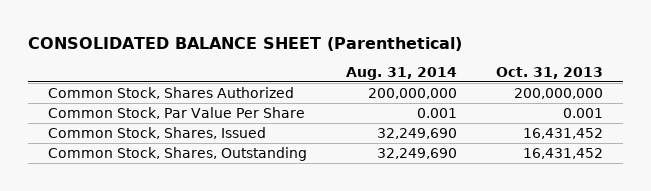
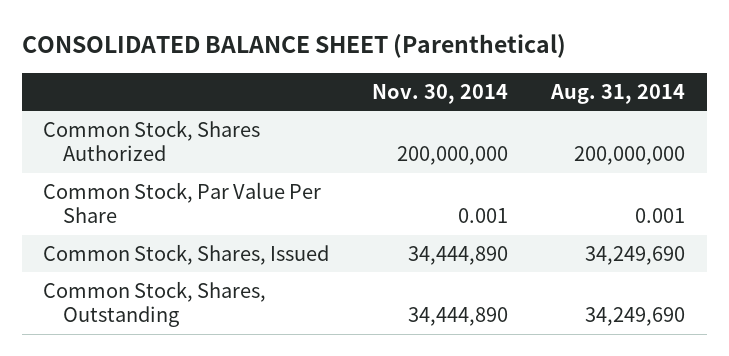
- | Aug. 31, 2014 | Oct. 31, 2013
+ | Nov. 30, 2014 | Aug. 31, 2014
- Common Stock, Shares, Issued | 32,249,690 | 16,431,452
- Common Stock, Shares, Outstanding | 32,249,690 | 16,431,452
+ Common Stock, Shares, Issued | 34,444,890 | 34,249,690
+ Common Stock, Shares, Outstanding | 34,444,890 | 34,249,690

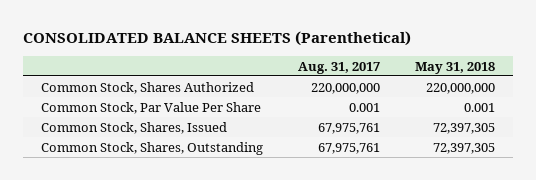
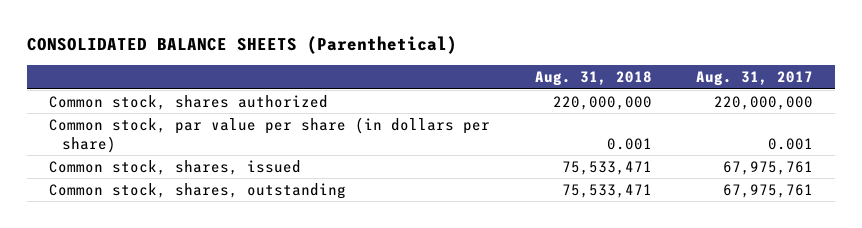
- | Aug. 31, 2017 | May 31, 2018
+ | Aug. 31, 2018 | Aug. 31, 2017
- Common Stock, Shares Authorized | 220,000,000 | 220,000,000
- Common Stock, Par Value Per Share | 0.001 | 0.001
- Common Stock, Shares, Issued | 67,975,761 | 72,397,305
- Common Stock, Shares, Outstanding | 67,975,761 | 72,397,305
+ Common stock, shares authorized | 220,000,000 | 220,000,000
+ Common stock, par value per share (in dollars per share) | 0.001 | 0.001
+ Common stock, shares, issued | 75,533,471 | 67,975,761
+ Common stock, shares, outstanding | 75,533,471 | 67,975,761

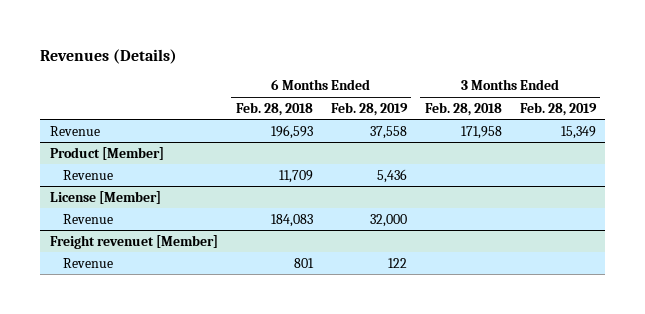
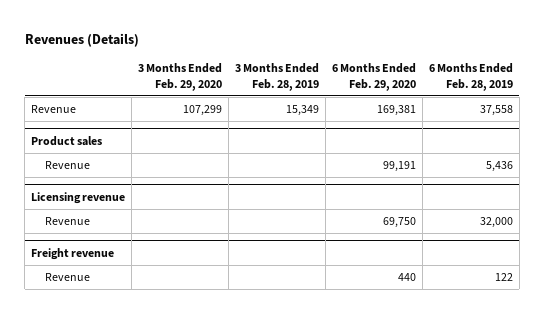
- | 6 Months Ended Feb. 28, 2018 | 6 Months Ended Feb. 28, 2019 | 3 Months Ended Feb. 28, 2018 | 3 Months Ended Feb. 28, 2019
+ | 3 Months Ended Feb. 29, 2020 | 3 Months Ended Feb. 28, 2019 | 6 Months Ended Feb. 29, 2020 | 6 Months Ended Feb. 28, 2019
- Product [Member]
+ Product sales
- License [Member]
+ Licensing revenue
- Freight revenuet [Member]
+ Freight revenue

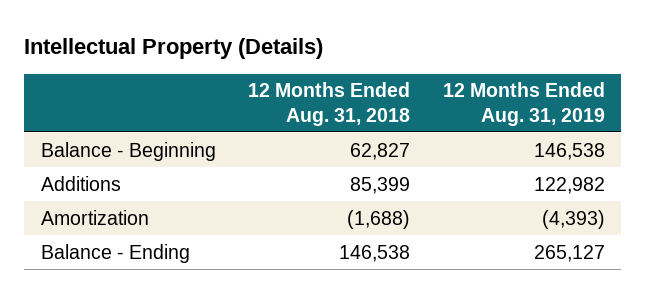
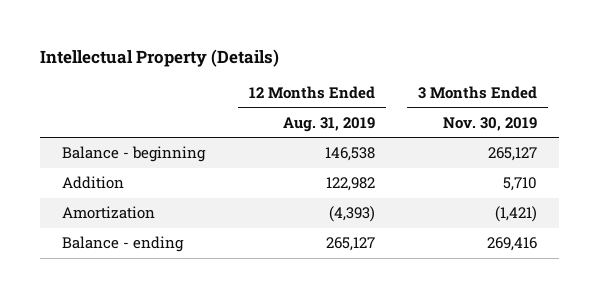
- | 12 Months Ended Aug. 31, 2018 | 12 Months Ended Aug. 31, 2019
+ | 12 Months Ended Aug. 31, 2019 | 3 Months Ended Nov. 30, 2019
- Balance - Beginning | 62,827 | 146,538
- Additions | 85,399 | 122,982
+ Balance - beginning | 146,538 | 265,127
+ Addition | 122,982 | 5,710
- Balance - Ending | 146,538 | 265,127
+ Balance - ending | 265,127 | 269,416

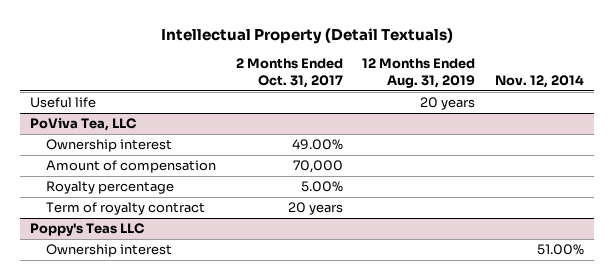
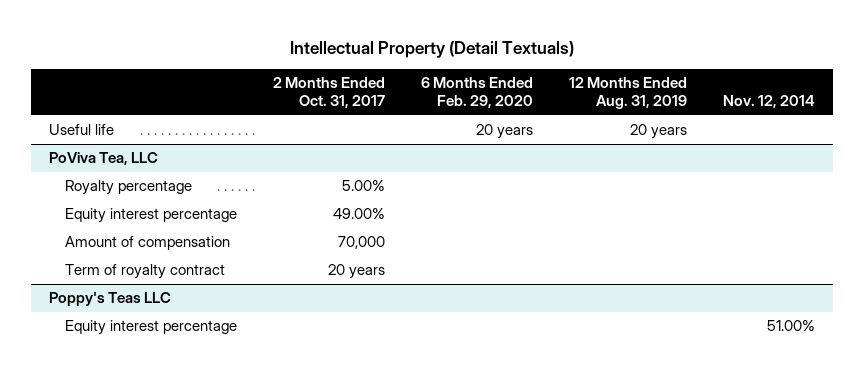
- | 2 Months Ended Oct. 31, 2017 | 12 Months Ended Aug. 31, 2019 | Nov. 12, 2014
+ | 2 Months Ended Oct. 31, 2017 | 6 Months Ended Feb. 29, 2020 | 12 Months Ended Aug. 31, 2019 | Nov. 12, 2014
@ PoViva Tea, LLC
- Ownership interest | 49.00% | |
+ Equity interest percentage | 49.00% | | |
moved down: Amount of compensation | 70,000 | | |
@ Poppy's Teas LLC
- Ownership interest | | | 51.00%
+ Equity interest percentage | | | | 51.00%

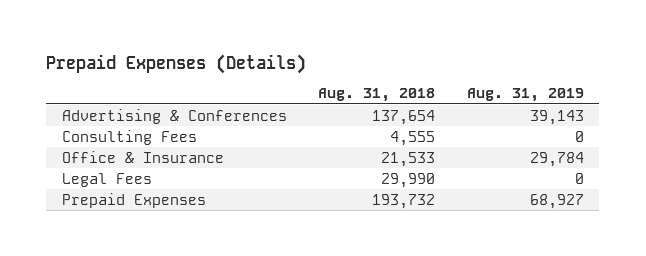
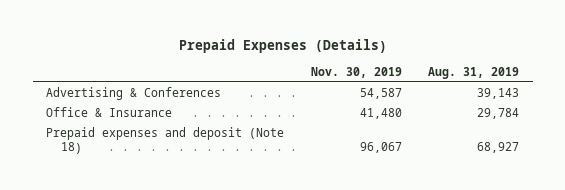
- | Aug. 31, 2018 | Aug. 31, 2019
+ | Nov. 30, 2019 | Aug. 31, 2019
- Consulting Fees | 4,555 | 0
- Legal Fees | 29,990 | 0
- Prepaid Expenses | 193,732 | 68,927
+ Prepaid expenses and deposit (Note 18) | 96,067 | 68,927

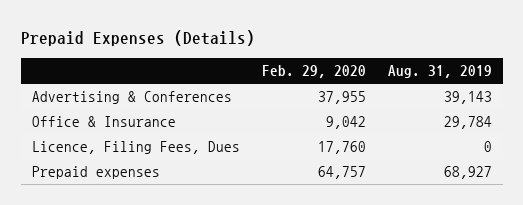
- | Nov. 30, 2019 | Aug. 31, 2019
+ | Feb. 29, 2020 | Aug. 31, 2019
- Prepaid expenses and deposit (Note 18) | 96,067 | 68,927
+ Licence, Filing Fees, Dues | 17,760 | 0
+ Prepaid expenses | 64,757 | 68,927

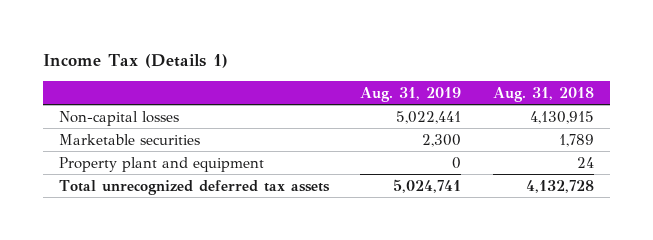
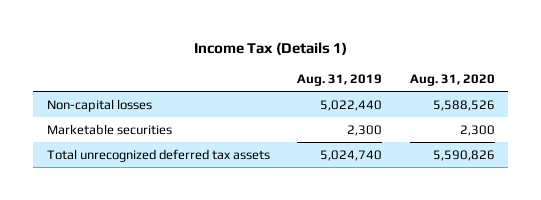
- | Aug. 31, 2019 | Aug. 31, 2018
+ | Aug. 31, 2019 | Aug. 31, 2020
- Non-capital losses | 5,022,441 | 4,130,915
+ Non-capital losses | 5,022,440 | 5,588,526
- Property plant and equipment | 0 | 24
- Total unrecognized deferred tax assets | 5,024,741 | 4,132,728
+ Total unrecognized deferred tax assets | 5,024,740 | 5,590,826

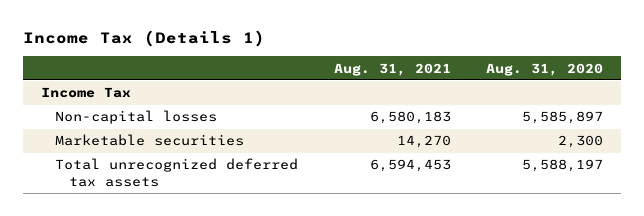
- | Aug. 31, 2019 | Aug. 31, 2020
+ | Aug. 31, 2021 | Aug. 31, 2020
- Non-capital losses | 5,022,440 | 5,588,526
+ Income Tax
+ Non-capital losses | 6,580,183 | 5,585,897
- Total unrecognized deferred tax assets | 5,024,740 | 5,590,826
+ Total unrecognized deferred tax assets | 6,594,453 | 5,588,197

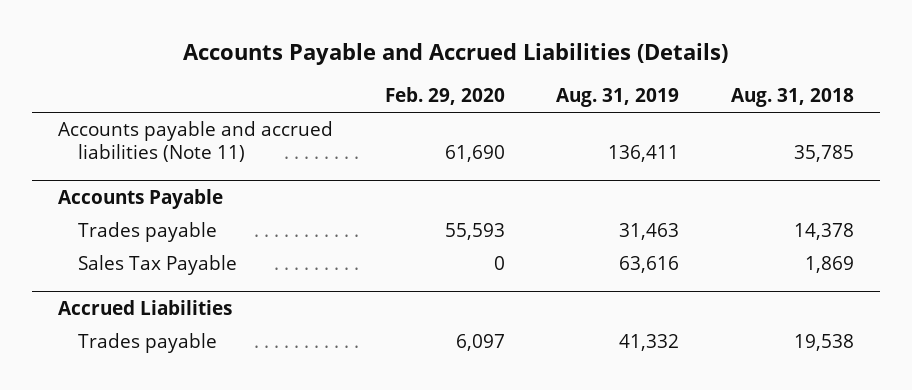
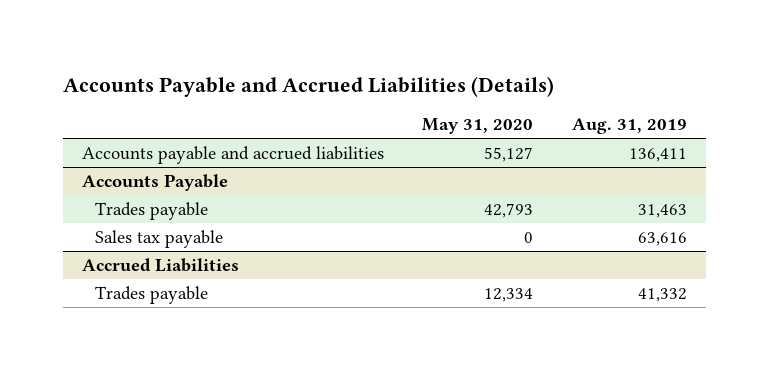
- | Feb. 29, 2020 | Aug. 31, 2019 | Aug. 31, 2018
+ | May 31, 2020 | Aug. 31, 2019
- Accounts payable and accrued liabilities (Note 11) | 61,690 | 136,411 | 35,785
+ Accounts payable and accrued liabilities | 55,127 | 136,411
@ Accounts Payable
- Sales Tax Payable | 0 | 63,616 | 1,869
+ Sales tax payable | 0 | 63,616

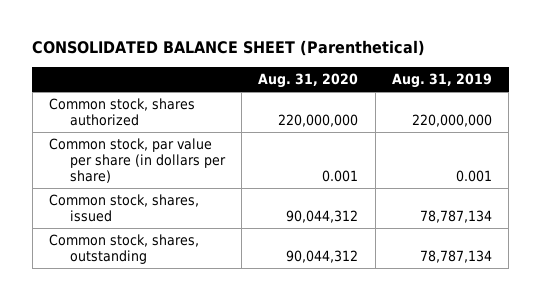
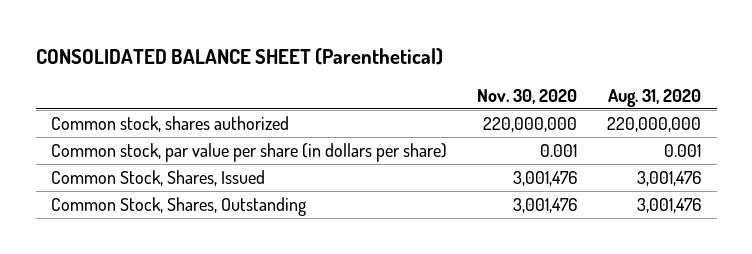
- | Aug. 31, 2020 | Aug. 31, 2019
+ | Nov. 30, 2020 | Aug. 31, 2020
- Common stock, shares, issued | 90,044,312 | 78,787,134
- Common stock, shares, outstanding | 90,044,312 | 78,787,134
+ Common Stock, Shares, Issued | 3,001,476 | 3,001,476
+ Common Stock, Shares, Outstanding | 3,001,476 | 3,001,476

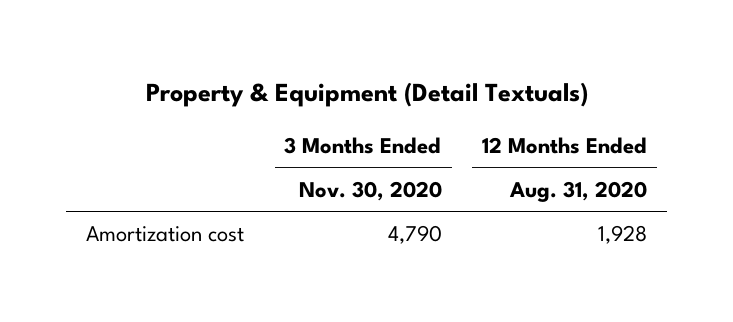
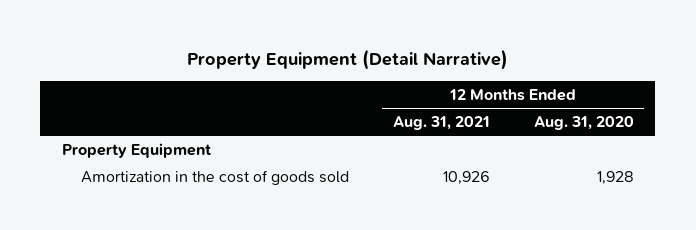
- Property & Equipment (Detail Textuals)
+ Property Equipment (Detail Narrative)
- | 3 Months Ended Nov. 30, 2020 | 12 Months Ended Aug. 31, 2020
+ | 12 Months Ended Aug. 31, 2021 | 12 Months Ended Aug. 31, 2020
- Amortization cost | 4,790 | 1,928
+ Property Equipment
+ Amortization in the cost of goods sold | 10,926 | 1,928

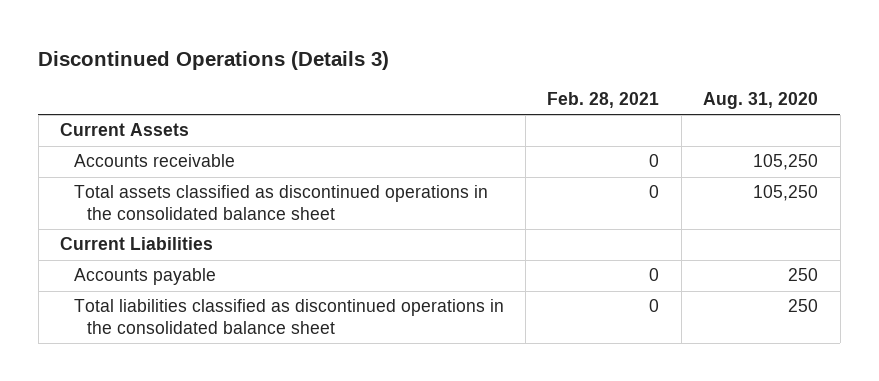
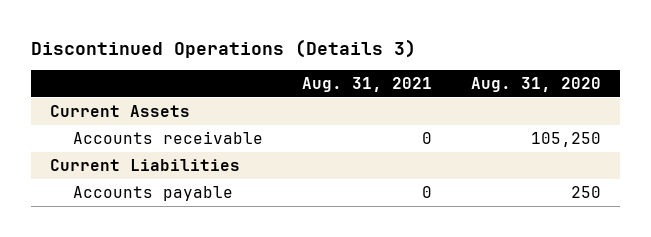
- | Feb. 28, 2021 | Aug. 31, 2020
+ | Aug. 31, 2021 | Aug. 31, 2020
- Total assets classified as discontinued operations in the consolidated balance sheet | 0 | 105,250
- Total liabilities classified as discontinued operations in the consolidated balance sheet | 0 | 250

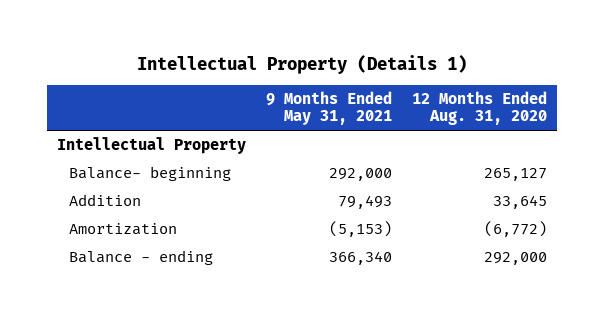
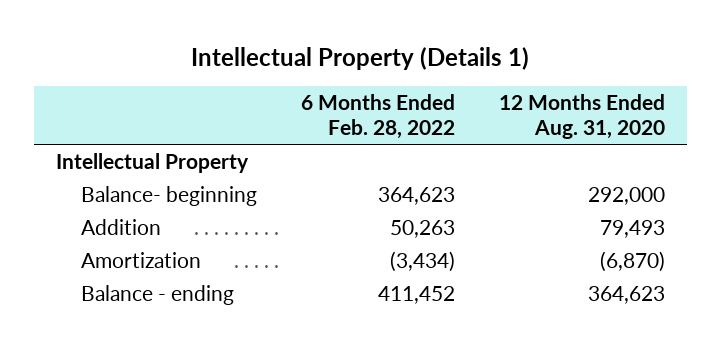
- | 9 Months Ended May 31, 2021 | 12 Months Ended Aug. 31, 2020
+ | 6 Months Ended Feb. 28, 2022 | 12 Months Ended Aug. 31, 2020
- Balance- beginning | 292,000 | 265,127
- Addition | 79,493 | 33,645
- Amortization | (5,153) | (6,772)
- Balance - ending | 366,340 | 292,000
+ Balance- beginning | 364,623 | 292,000
+ Addition | 50,263 | 79,493
+ Amortization | (3,434) | (6,870)
+ Balance - ending | 411,452 | 364,623

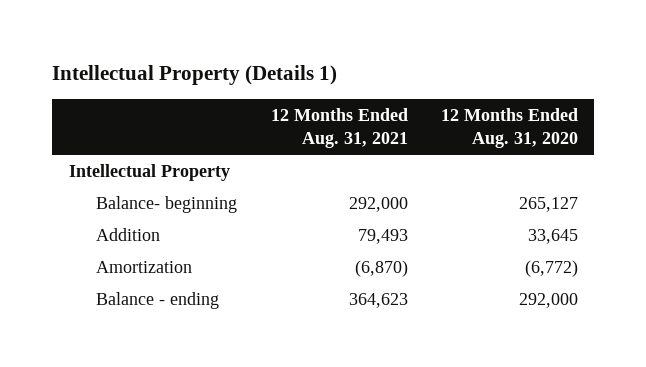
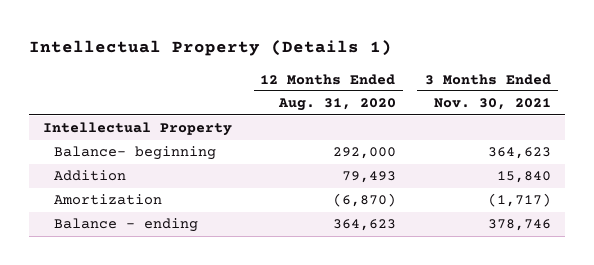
- | 12 Months Ended Aug. 31, 2021 | 12 Months Ended Aug. 31, 2020
+ | 12 Months Ended Aug. 31, 2020 | 3 Months Ended Nov. 30, 2021
- Balance- beginning | 292,000 | 265,127
- Addition | 79,493 | 33,645
- Amortization | (6,870) | (6,772)
- Balance - ending | 364,623 | 292,000
+ Balance- beginning | 292,000 | 364,623
+ Addition | 79,493 | 15,840
+ Amortization | (6,870) | (1,717)
+ Balance - ending | 364,623 | 378,746

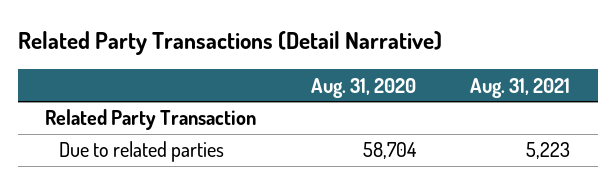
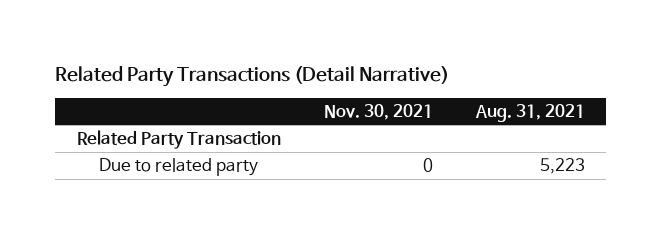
- | Aug. 31, 2020 | Aug. 31, 2021
+ | Nov. 30, 2021 | Aug. 31, 2021
- Due to related parties | 58,704 | 5,223
+ Due to related party | 0 | 5,223

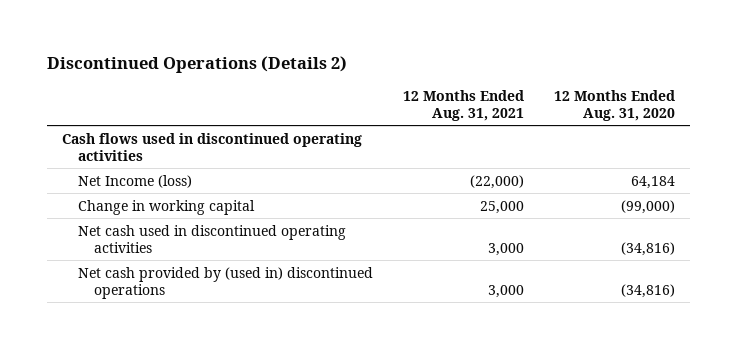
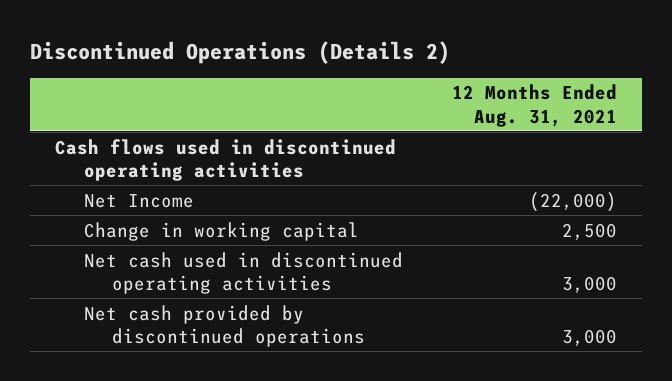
- | 12 Months Ended Aug. 31, 2021 | 12 Months Ended Aug. 31, 2020
+ | 12 Months Ended Aug. 31, 2021
- Net Income (loss) | (22,000) | 64,184
- Change in working capital | 25,000 | (99,000)
+ Net Income | (22,000)
+ Change in working capital | 2,500
- Net cash provided by (used in) discontinued operations | 3,000 | (34,816)
+ Net cash provided by discontinued operations | 3,000

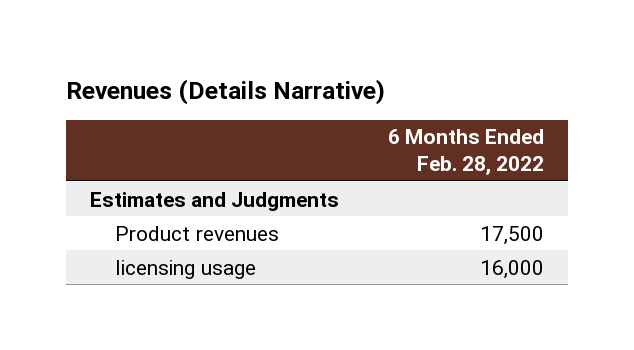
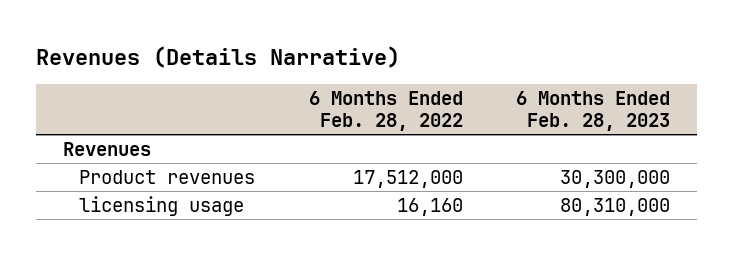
- | 6 Months Ended Feb. 28, 2022
+ | 6 Months Ended Feb. 28, 2022 | 6 Months Ended Feb. 28, 2023
- Estimates and Judgments
- Product revenues | 17,500
- licensing usage | 16,000
+ Revenues
+ Product revenues | 17,512,000 | 30,300,000
+ licensing usage | 16,160 | 80,310,000

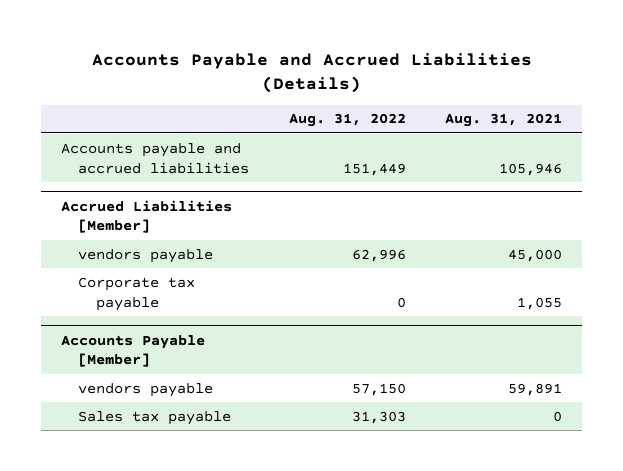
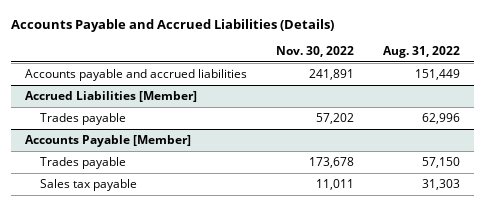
- | Aug. 31, 2022 | Aug. 31, 2021
+ | Nov. 30, 2022 | Aug. 31, 2022
@ Accrued Liabilities [Member]
- vendors payable | 62,996 | 45,000
- Corporate tax payable | 0 | 1,055
+ Trades payable | 57,202 | 62,996
@ Accounts Payable [Member]
- vendors payable | 57,150 | 59,891
+ Trades payable | 173,678 | 57,150

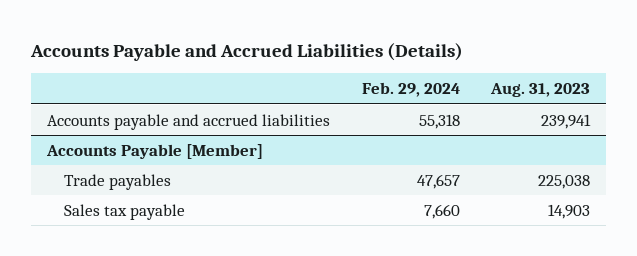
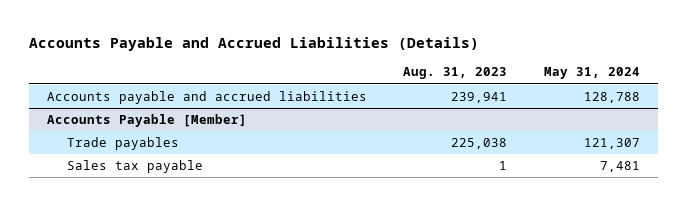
- | Feb. 29, 2024 | Aug. 31, 2023
+ | Aug. 31, 2023 | May 31, 2024
@ Accounts Payable [Member]
- Sales tax payable | 7,660 | 14,903
+ Sales tax payable | 1 | 7,481

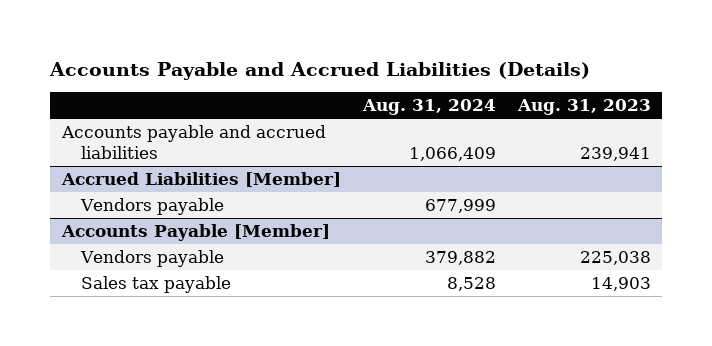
- | Aug. 31, 2023 | May 31, 2024
+ | Aug. 31, 2024 | Aug. 31, 2023
+ Accrued Liabilities [Member]
+ Vendors payable | 677,999 |
@ Accounts Payable [Member]
- Trade payables | 225,038 | 121,307
- Sales tax payable | 1 | 7,481
+ Vendors payable | 379,882 | 225,038
+ Sales tax payable | 8,528 | 14,903

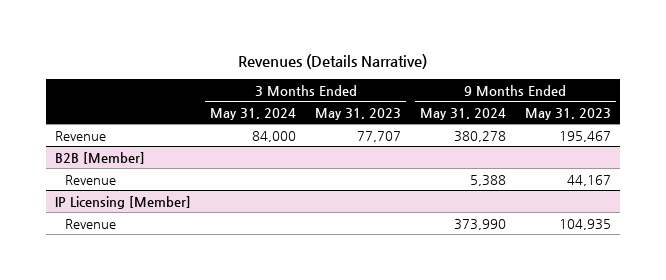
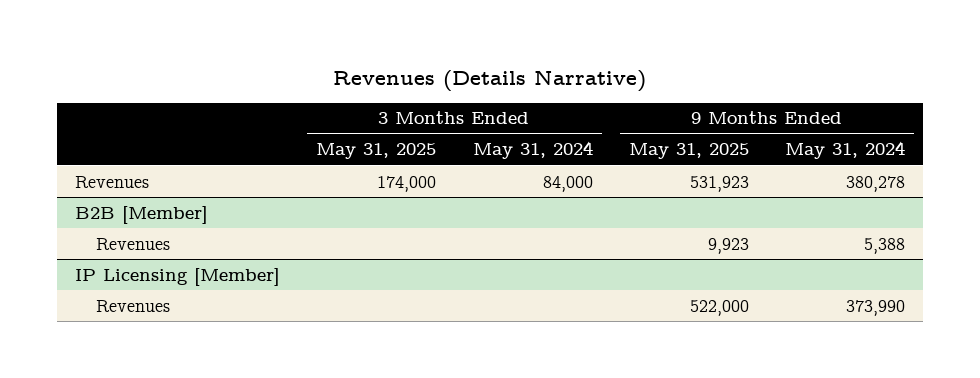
- | 3 Months Ended May 31, 2024 | 3 Months Ended May 31, 2023 | 9 Months Ended May 31, 2024 | 9 Months Ended May 31, 2023
+ | 3 Months Ended May 31, 2025 | 3 Months Ended May 31, 2024 | 9 Months Ended May 31, 2025 | 9 Months Ended May 31, 2024
- Revenue | 84,000 | 77,707 | 380,278 | 195,467
+ Revenues | 174,000 | 84,000 | 531,923 | 380,278
@ B2B [Member]
- Revenue | | | 5,388 | 44,167
+ Revenues | | | 9,923 | 5,388
@ IP Licensing [Member]
- Revenue | | | 373,990 | 104,935
+ Revenues | | | 522,000 | 373,990

